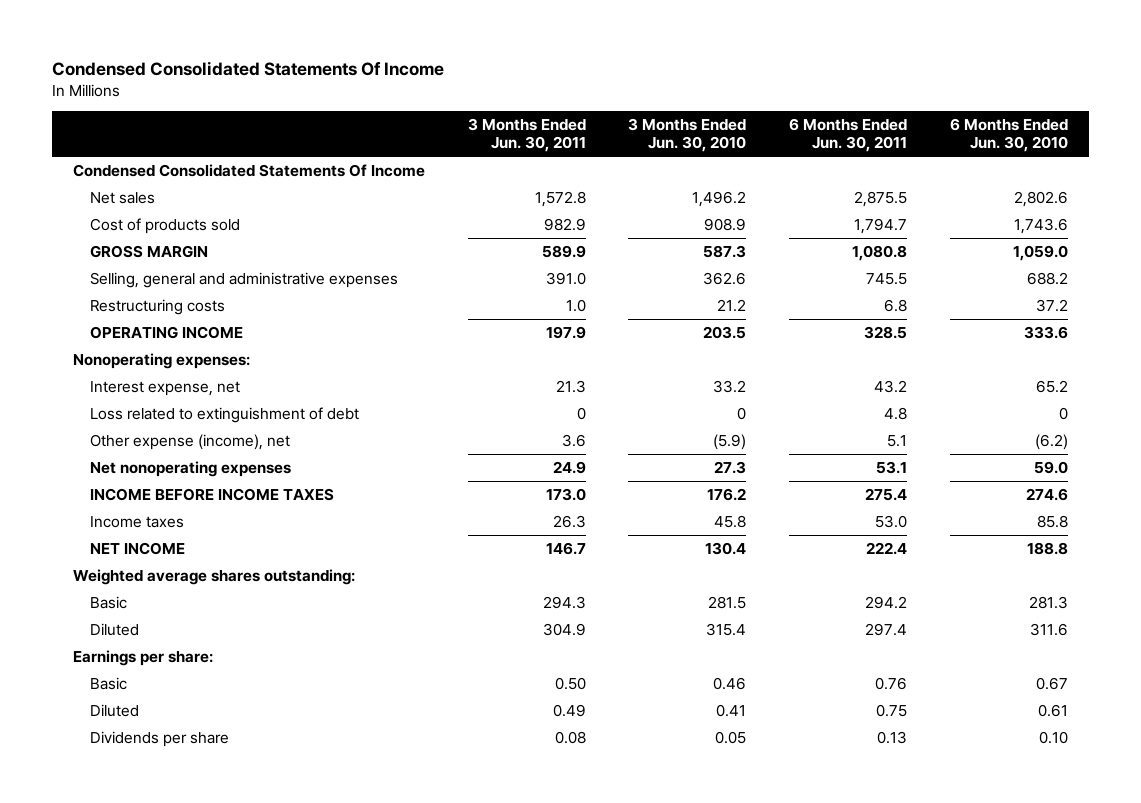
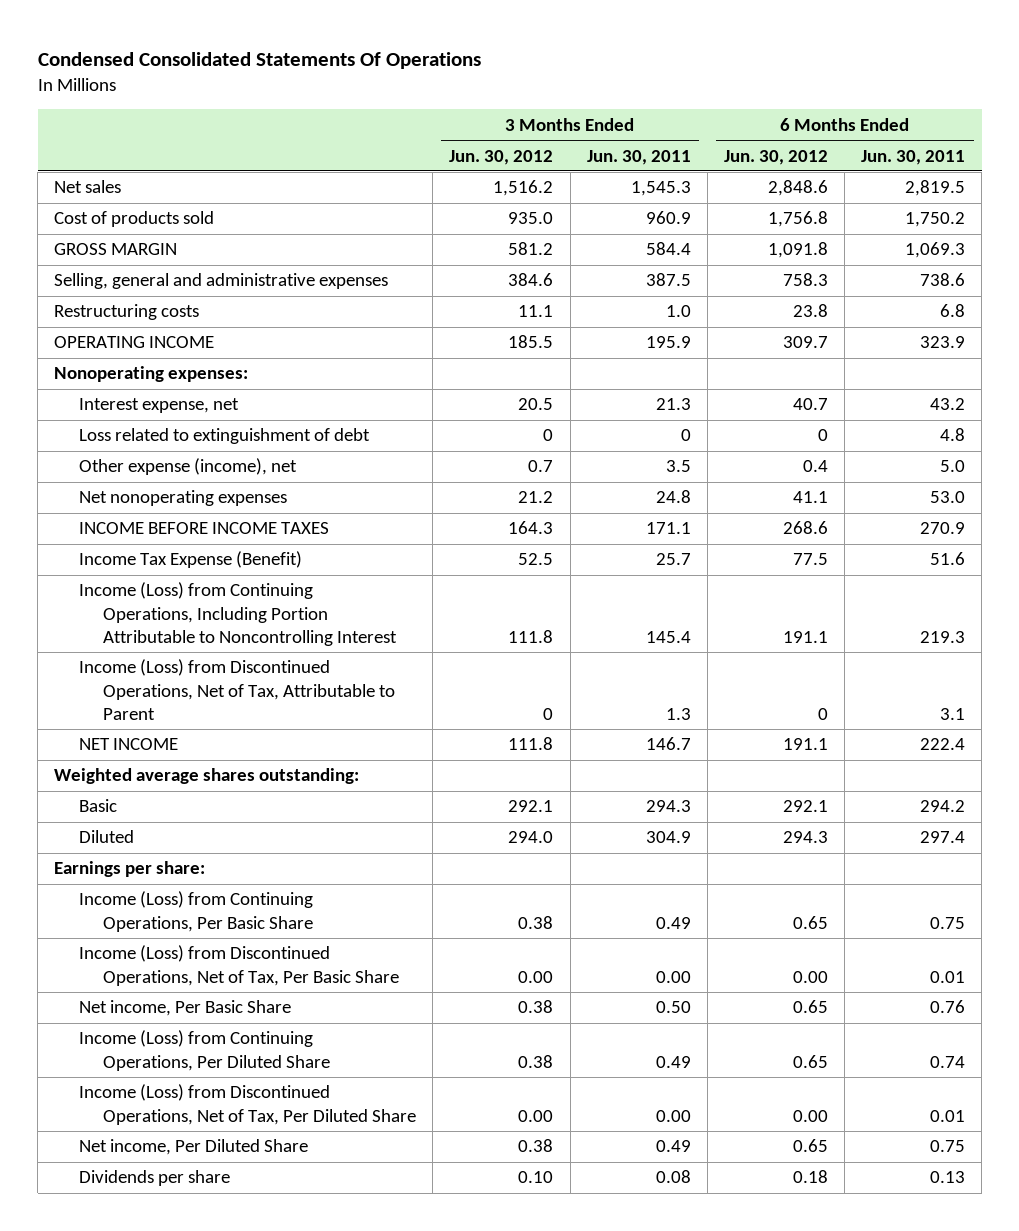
- Condensed Consolidated Statements Of Income
+ Condensed Consolidated Statements Of Operations
- | 3 Months Ended Jun. 30, 2011 | 3 Months Ended Jun. 30, 2010 | 6 Months Ended Jun. 30, 2011 | 6 Months Ended Jun. 30, 2010
+ | 3 Months Ended Jun. 30, 2012 | 3 Months Ended Jun. 30, 2011 | 6 Months Ended Jun. 30, 2012 | 6 Months Ended Jun. 30, 2011
- Condensed Consolidated Statements Of Income
- Net sales | 1,572.8 | 1,496.2 | 2,875.5 | 2,802.6
- Cost of products sold | 982.9 | 908.9 | 1,794.7 | 1,743.6
- GROSS MARGIN | 589.9 | 587.3 | 1,080.8 | 1,059.0
- Selling, general and administrative expenses | 391.0 | 362.6 | 745.5 | 688.2
+ Net sales | 1,516.2 | 1,545.3 | 2,848.6 | 2,819.5
+ Cost of products sold | 935.0 | 960.9 | 1,756.8 | 1,750.2
+ GROSS MARGIN | 581.2 | 584.4 | 1,091.8 | 1,069.3
+ Selling, general and administrative expenses | 384.6 | 387.5 | 758.3 | 738.6
- OPERATING INCOME | 197.9 | 203.5 | 328.5 | 333.6
+ OPERATING INCOME | 185.5 | 195.9 | 309.7 | 323.9
- Other expense (income), net | 3.6 | (5.9) | 5.1 | (6.2)
- Net nonoperating expenses | 24.9 | 27.3 | 53.1 | 59.0
- INCOME BEFORE INCOME TAXES | 173.0 | 176.2 | 275.4 | 274.6
- Income taxes | 26.3 | 45.8 | 53.0 | 85.8
+ Other expense (income), net | 0.7 | 3.5 | 0.4 | 5.0
+ Net nonoperating expenses | 21.2 | 24.8 | 41.1 | 53.0
+ INCOME BEFORE INCOME TAXES | 164.3 | 171.1 | 268.6 | 270.9
+ Income Tax Expense (Benefit) | 52.5 | 25.7 | 77.5 | 51.6
+ Income (Loss) from Continuing Operations, Including Portion Attributable to Noncontrolling Interest | 111.8 | 145.4 | 191.1 | 219.3
+ Income (Loss) from Discontinued Operations, Net of Tax, Attributable to Parent | 0 | 1.3 | 0 | 3.1
- Basic | 0.50 | 0.46 | 0.76 | 0.67
- Diluted | 0.49 | 0.41 | 0.75 | 0.61
+ Income (Loss) from Continuing Operations, Per Basic Share | 0.38 | 0.49 | 0.65 | 0.75
+ Income (Loss) from Discontinued Operations, Net of Tax, Per Basic Share | 0.00 | 0.00 | 0.00 | 0.01
+ Net income, Per Basic Share | 0.38 | 0.50 | 0.65 | 0.76
+ Income (Loss) from Continuing Operations, Per Diluted Share | 0.38 | 0.49 | 0.65 | 0.74
+ Income (Loss) from Discontinued Operations, Net of Tax, Per Diluted Share | 0.00 | 0.00 | 0.00 | 0.01
+ Net income, Per Diluted Share | 0.38 | 0.49 | 0.65 | 0.75

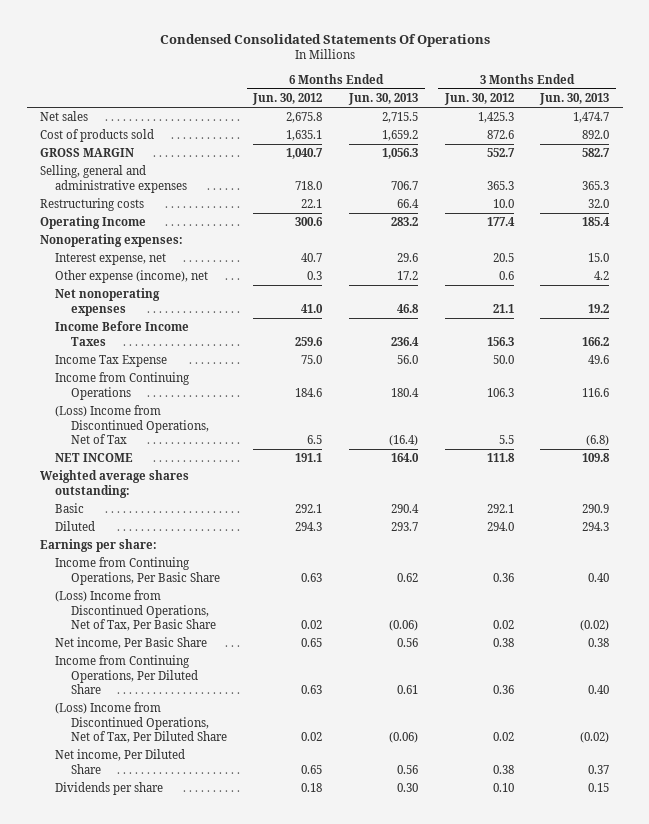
- | 3 Months Ended Jun. 30, 2012 | 3 Months Ended Jun. 30, 2011 | 6 Months Ended Jun. 30, 2012 | 6 Months Ended Jun. 30, 2011
+ | 6 Months Ended Jun. 30, 2012 | 6 Months Ended Jun. 30, 2013 | 3 Months Ended Jun. 30, 2012 | 3 Months Ended Jun. 30, 2013
- Net sales | 1,516.2 | 1,545.3 | 2,848.6 | 2,819.5
- Cost of products sold | 935.0 | 960.9 | 1,756.8 | 1,750.2
- GROSS MARGIN | 581.2 | 584.4 | 1,091.8 | 1,069.3
- Selling, general and administrative expenses | 384.6 | 387.5 | 758.3 | 738.6
- Restructuring costs | 11.1 | 1.0 | 23.8 | 6.8
- OPERATING INCOME | 185.5 | 195.9 | 309.7 | 323.9
+ Net sales | 2,675.8 | 2,715.5 | 1,425.3 | 1,474.7
+ Cost of products sold | 1,635.1 | 1,659.2 | 872.6 | 892.0
+ GROSS MARGIN | 1,040.7 | 1,056.3 | 552.7 | 582.7
+ Selling, general and administrative expenses | 718.0 | 706.7 | 365.3 | 365.3
+ Restructuring costs | 22.1 | 66.4 | 10.0 | 32.0
+ Operating Income | 300.6 | 283.2 | 177.4 | 185.4
- Loss related to extinguishment of debt | 0 | 0 | 0 | 4.8
- Other expense (income), net | 0.7 | 3.5 | 0.4 | 5.0
- Net nonoperating expenses | 21.2 | 24.8 | 41.1 | 53.0
- INCOME BEFORE INCOME TAXES | 164.3 | 171.1 | 268.6 | 270.9
- Income Tax Expense (Benefit) | 52.5 | 25.7 | 77.5 | 51.6
- Income (Loss) from Continuing Operations, Including Portion Attributable to Noncontrolling Interest | 111.8 | 145.4 | 191.1 | 219.3
- Income (Loss) from Discontinued Operations, Net of Tax, Attributable to Parent | 0 | 1.3 | 0 | 3.1
+ Other expense (income), net | 0.3 | 17.2 | 0.6 | 4.2
+ Net nonoperating expenses | 41.0 | 46.8 | 21.1 | 19.2
+ Income Before Income Taxes | 259.6 | 236.4 | 156.3 | 166.2
+ Income Tax Expense | 75.0 | 56.0 | 50.0 | 49.6
+ Income from Continuing Operations | 184.6 | 180.4 | 106.3 | 116.6
+ (Loss) Income from Discontinued Operations, Net of Tax | 6.5 | (16.4) | 5.5 | (6.8)
- Income (Loss) from Continuing Operations, Per Basic Share | 0.38 | 0.49 | 0.65 | 0.75
- Income (Loss) from Discontinued Operations, Net of Tax, Per Basic Share | 0.00 | 0.00 | 0.00 | 0.01
+ Income from Continuing Operations, Per Basic Share | 0.63 | 0.62 | 0.36 | 0.40
+ (Loss) Income from Discontinued Operations, Net of Tax, Per Basic Share | 0.02 | (0.06) | 0.02 | (0.02)
- Income (Loss) from Continuing Operations, Per Diluted Share | 0.38 | 0.49 | 0.65 | 0.74
- Income (Loss) from Discontinued Operations, Net of Tax, Per Diluted Share | 0.00 | 0.00 | 0.00 | 0.01
+ Income from Continuing Operations, Per Diluted Share | 0.63 | 0.61 | 0.36 | 0.40
+ (Loss) Income from Discontinued Operations, Net of Tax, Per Diluted Share | 0.02 | (0.06) | 0.02 | (0.02)

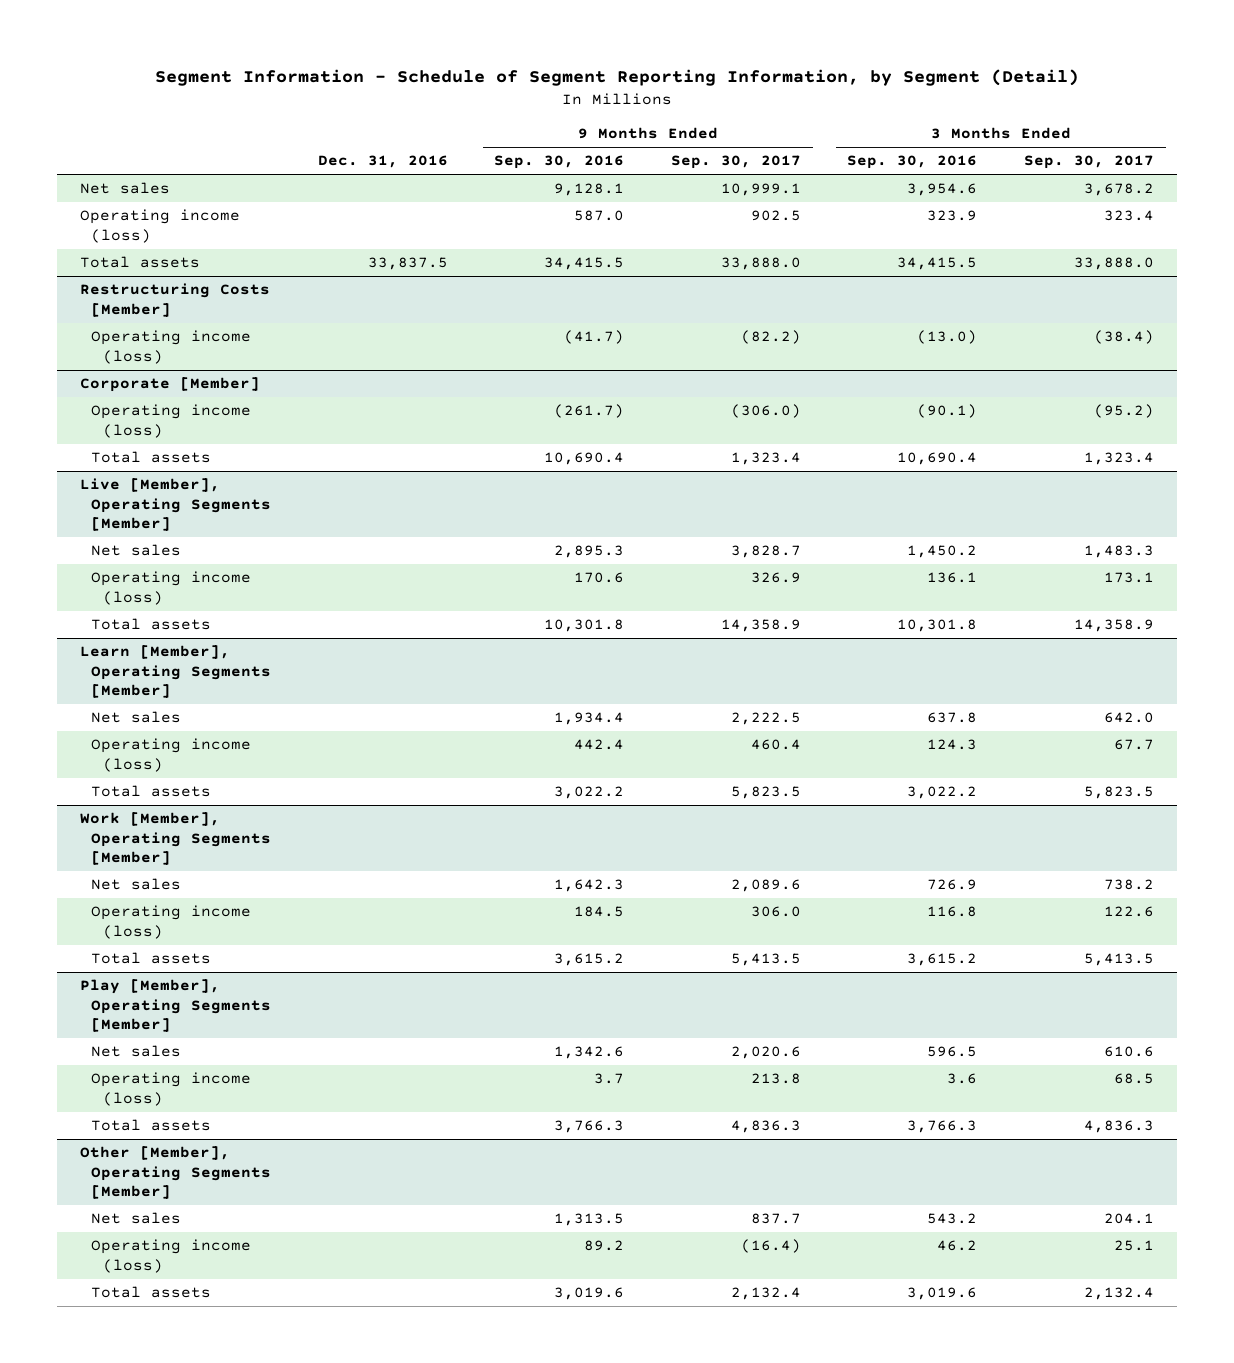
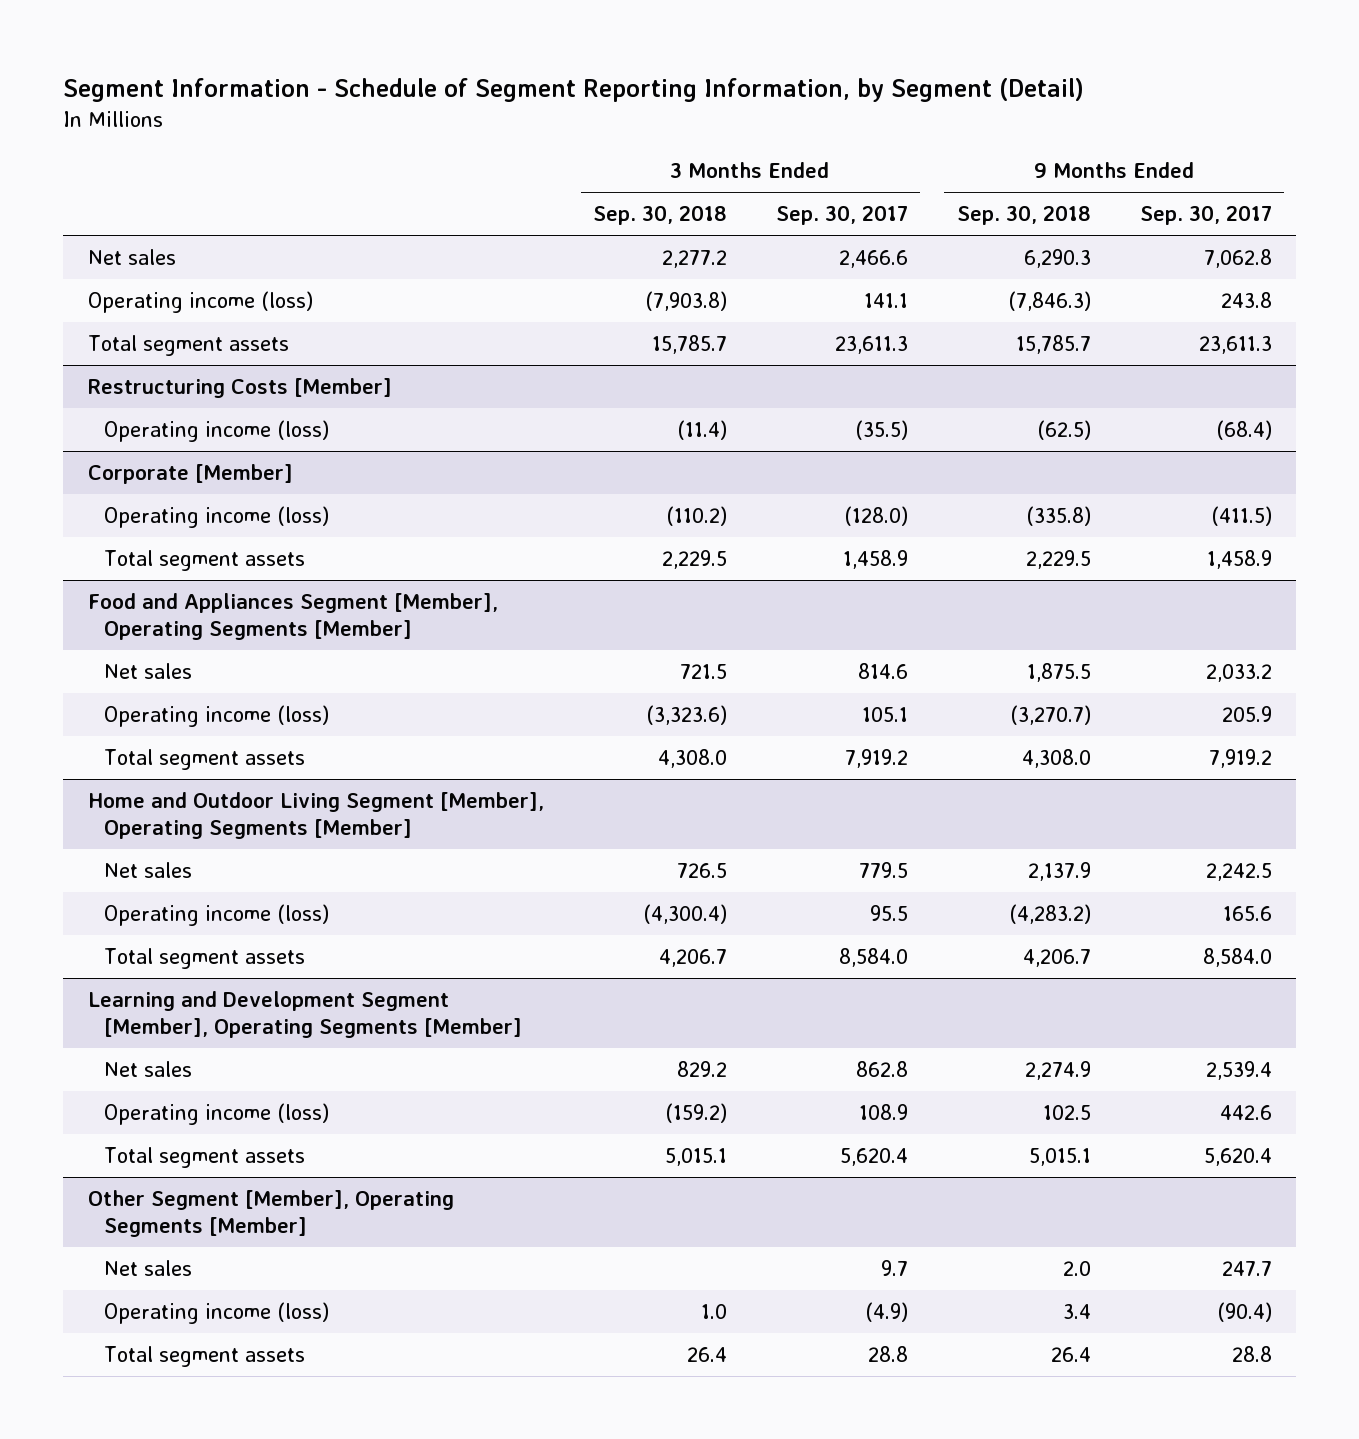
- | Dec. 31, 2016 | 9 Months Ended Sep. 30, 2016 | 9 Months Ended Sep. 30, 2017 | 3 Months Ended Sep. 30, 2016 | 3 Months Ended Sep. 30, 2017
+ | 3 Months Ended Sep. 30, 2018 | 3 Months Ended Sep. 30, 2017 | 9 Months Ended Sep. 30, 2018 | 9 Months Ended Sep. 30, 2017
- Net sales | | 9,128.1 | 10,999.1 | 3,954.6 | 3,678.2
- Operating income (loss) | | 587.0 | 902.5 | 323.9 | 323.4
- Total assets | 33,837.5 | 34,415.5 | 33,888.0 | 34,415.5 | 33,888.0
+ Net sales | 2,277.2 | 2,466.6 | 6,290.3 | 7,062.8
+ Operating income (loss) | (7,903.8) | 141.1 | (7,846.3) | 243.8
+ Total segment assets | 15,785.7 | 23,611.3 | 15,785.7 | 23,611.3
@ Restructuring Costs [Member]
- Operating income (loss) | | (41.7) | (82.2) | (13.0) | (38.4)
+ Operating income (loss) | (11.4) | (35.5) | (62.5) | (68.4)
@ Corporate [Member]
- Operating income (loss) | | (261.7) | (306.0) | (90.1) | (95.2)
- Total assets | | 10,690.4 | 1,323.4 | 10,690.4 | 1,323.4
- Live [Member], Operating Segments [Member]
- Net sales | | 2,895.3 | 3,828.7 | 1,450.2 | 1,483.3
- Operating income (loss) | | 170.6 | 326.9 | 136.1 | 173.1
- Total assets | | 10,301.8 | 14,358.9 | 10,301.8 | 14,358.9
- Learn [Member], Operating Segments [Member]
- Net sales | | 1,934.4 | 2,222.5 | 637.8 | 642.0
- Operating income (loss) | | 442.4 | 460.4 | 124.3 | 67.7
- Total assets | | 3,022.2 | 5,823.5 | 3,022.2 | 5,823.5
- Work [Member], Operating Segments [Member]
- Net sales | | 1,642.3 | 2,089.6 | 726.9 | 738.2
- Operating income (loss) | | 184.5 | 306.0 | 116.8 | 122.6
- Total assets | | 3,615.2 | 5,413.5 | 3,615.2 | 5,413.5
- Play [Member], Operating Segments [Member]
- Net sales | | 1,342.6 | 2,020.6 | 596.5 | 610.6
- Operating income (loss) | | 3.7 | 213.8 | 3.6 | 68.5
- Total assets | | 3,766.3 | 4,836.3 | 3,766.3 | 4,836.3
- Other [Member], Operating Segments [Member]
- Net sales | | 1,313.5 | 837.7 | 543.2 | 204.1
- Operating income (loss) | | 89.2 | (16.4) | 46.2 | 25.1
- Total assets | | 3,019.6 | 2,132.4 | 3,019.6 | 2,132.4
@ Corporate [Member]
+ Operating income (loss) | (110.2) | (128.0) | (335.8) | (411.5)
+ Total segment assets | 2,229.5 | 1,458.9 | 2,229.5 | 1,458.9
+ Food and Appliances Segment [Member], Operating Segments [Member]
+ Net sales | 721.5 | 814.6 | 1,875.5 | 2,033.2
+ Operating income (loss) | (3,323.6) | 105.1 | (3,270.7) | 205.9
+ Total segment assets | 4,308.0 | 7,919.2 | 4,308.0 | 7,919.2
+ Home and Outdoor Living Segment [Member], Operating Segments [Member]
+ Net sales | 726.5 | 779.5 | 2,137.9 | 2,242.5
+ Operating income (loss) | (4,300.4) | 95.5 | (4,283.2) | 165.6
+ Total segment assets | 4,206.7 | 8,584.0 | 4,206.7 | 8,584.0
+ Learning and Development Segment [Member], Operating Segments [Member]
+ Net sales | 829.2 | 862.8 | 2,274.9 | 2,539.4
+ Operating income (loss) | (159.2) | 108.9 | 102.5 | 442.6
+ Total segment assets | 5,015.1 | 5,620.4 | 5,015.1 | 5,620.4
+ Other Segment [Member], Operating Segments [Member]
+ Net sales | | 9.7 | 2.0 | 247.7
+ Operating income (loss) | 1.0 | (4.9) | 3.4 | (90.4)
+ Total segment assets | 26.4 | 28.8 | 26.4 | 28.8

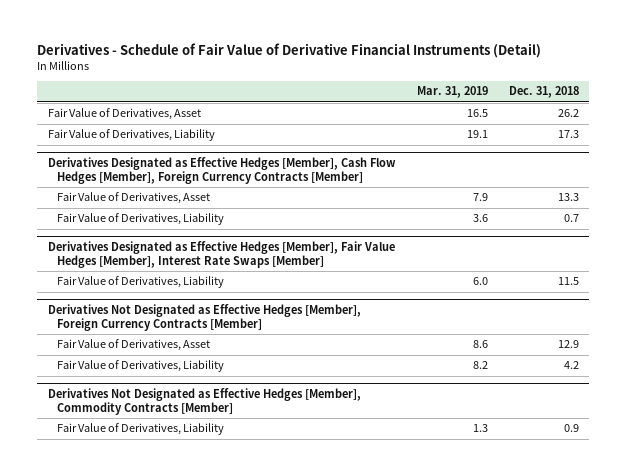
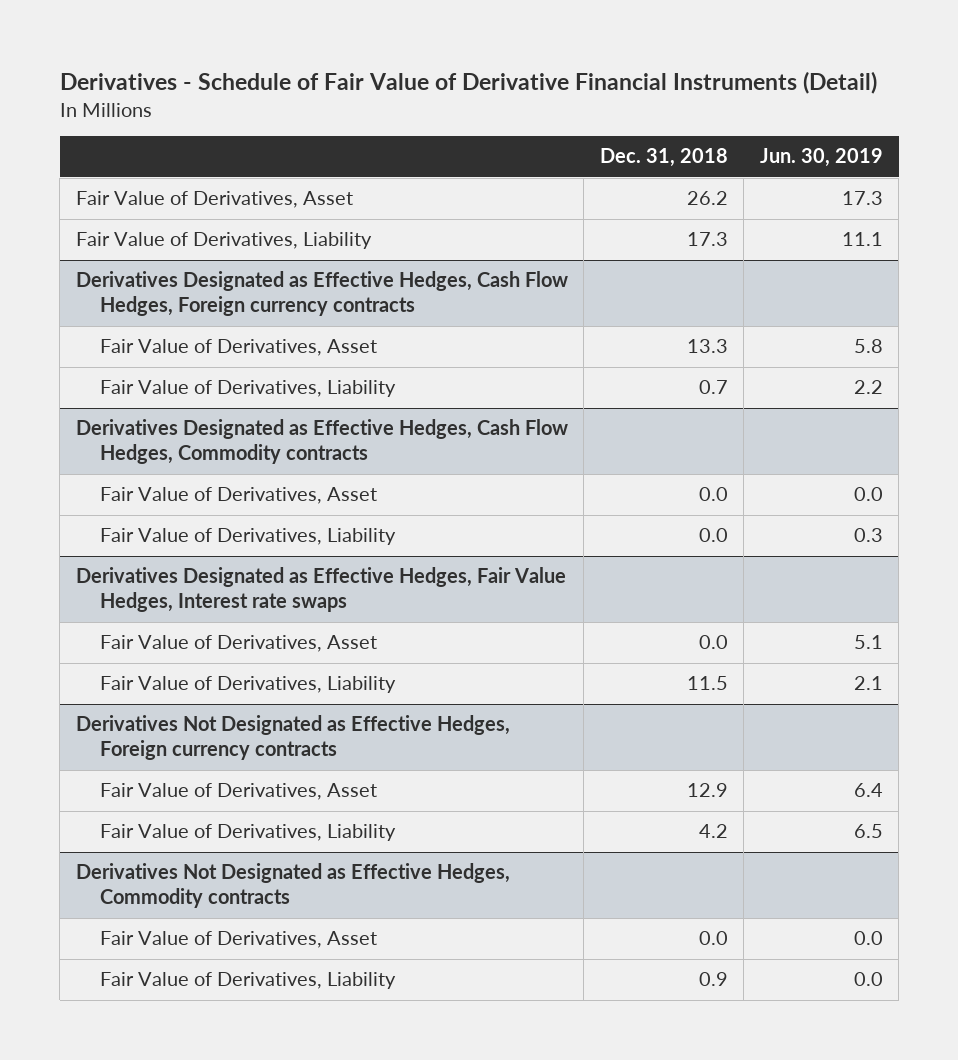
- | Mar. 31, 2019 | Dec. 31, 2018
+ | Dec. 31, 2018 | Jun. 30, 2019
- Derivatives Designated as Effective Hedges [Member], Cash Flow Hedges [Member], Foreign Currency Contracts [Member]
+ Derivatives Designated as Effective Hedges, Cash Flow Hedges, Foreign currency contracts
- Derivatives Designated as Effective Hedges [Member], Fair Value Hedges [Member], Interest Rate Swaps [Member]
+ Derivatives Designated as Effective Hedges, Cash Flow Hedges, Commodity contracts
+ Fair Value of Derivatives, Asset | 0.0 | 0.0
+ Fair Value of Derivatives, Liability | 0.0 | 0.3
+ Derivatives Designated as Effective Hedges, Fair Value Hedges, Interest rate swaps
+ Fair Value of Derivatives, Asset | 0.0 | 5.1
- Derivatives Not Designated as Effective Hedges [Member], Foreign Currency Contracts [Member]
+ Derivatives Not Designated as Effective Hedges, Foreign currency contracts
- Derivatives Not Designated as Effective Hedges [Member], Commodity Contracts [Member]
+ Derivatives Not Designated as Effective Hedges, Commodity contracts
+ Fair Value of Derivatives, Asset | 0.0 | 0.0

